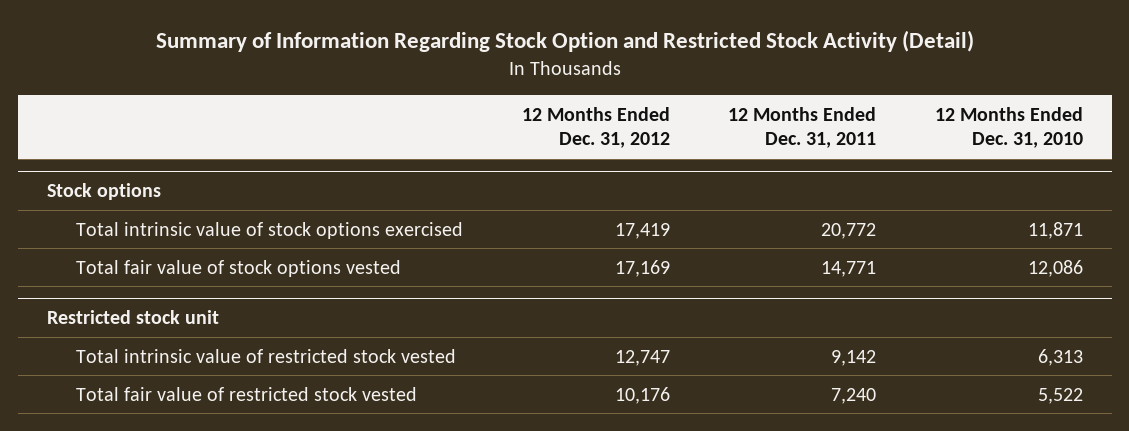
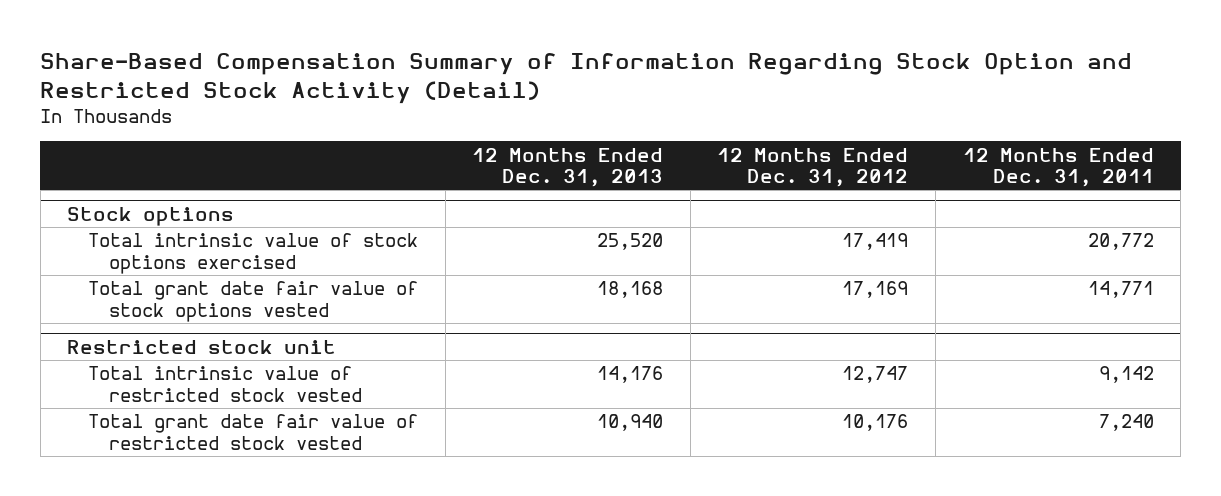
- Summary of Information Regarding Stock Option and Restricted Stock Activity (Detail)
+ Share-Based Compensation Summary of Information Regarding Stock Option and Restricted Stock Activity (Detail)
- | 12 Months Ended Dec. 31, 2012 | 12 Months Ended Dec. 31, 2011 | 12 Months Ended Dec. 31, 2010
+ | 12 Months Ended Dec. 31, 2013 | 12 Months Ended Dec. 31, 2012 | 12 Months Ended Dec. 31, 2011
@ Stock options
- Total fair value of stock options vested | 17,169 | 14,771 | 12,086
+ Total grant date fair value of stock options vested | 18,168 | 17,169 | 14,771
@ Restricted stock unit
- Total fair value of restricted stock vested | 10,176 | 7,240 | 5,522
+ Total grant date fair value of restricted stock vested | 10,940 | 10,176 | 7,240

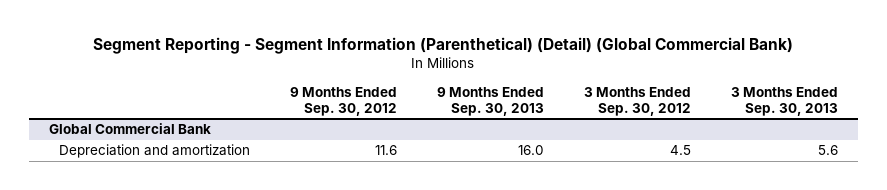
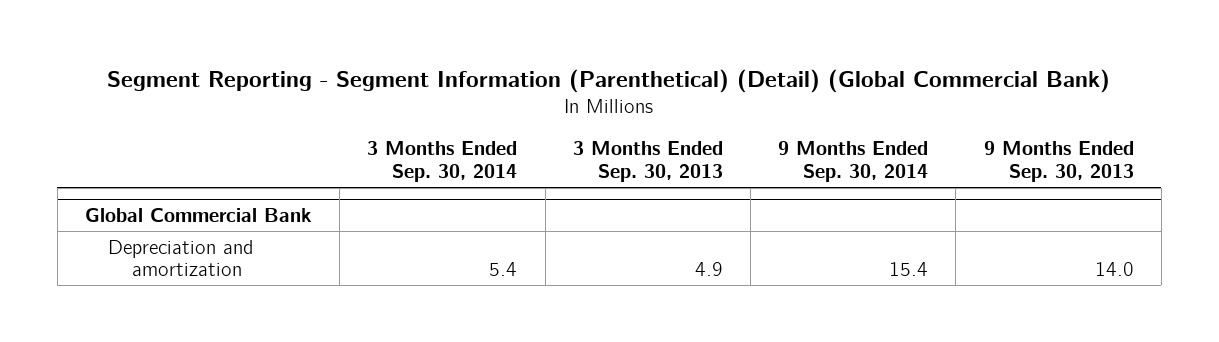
- | 9 Months Ended Sep. 30, 2012 | 9 Months Ended Sep. 30, 2013 | 3 Months Ended Sep. 30, 2012 | 3 Months Ended Sep. 30, 2013
+ | 3 Months Ended Sep. 30, 2014 | 3 Months Ended Sep. 30, 2013 | 9 Months Ended Sep. 30, 2014 | 9 Months Ended Sep. 30, 2013
@ Global Commercial Bank
- Depreciation and amortization | 11.6 | 16.0 | 4.5 | 5.6
+ Depreciation and amortization | 5.4 | 4.9 | 15.4 | 14.0

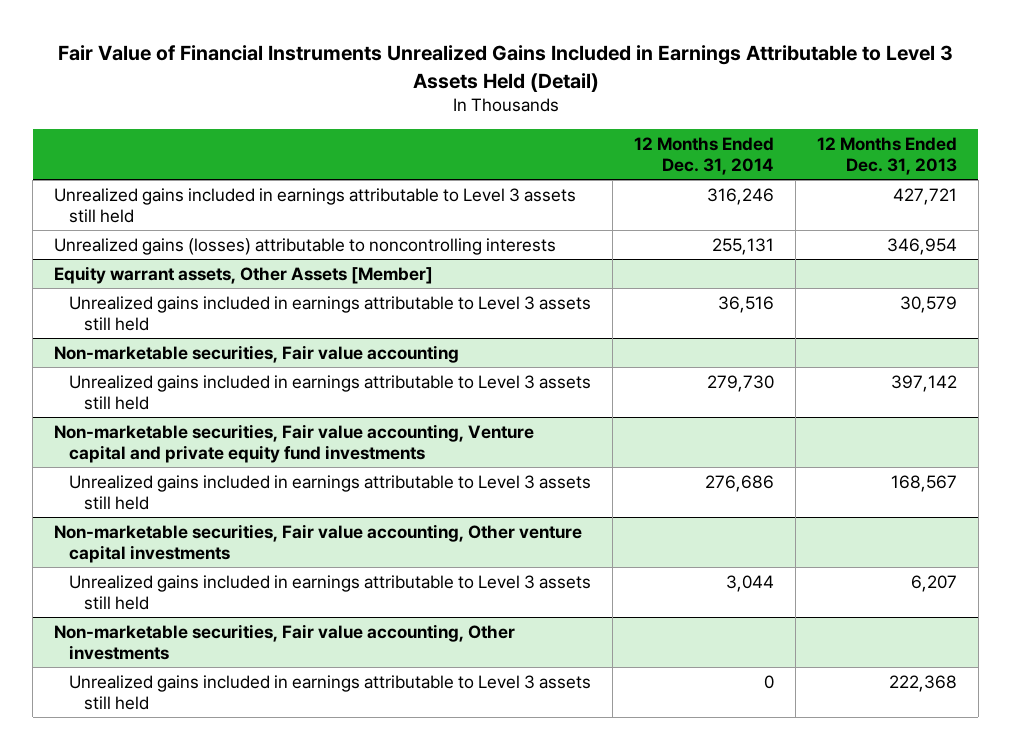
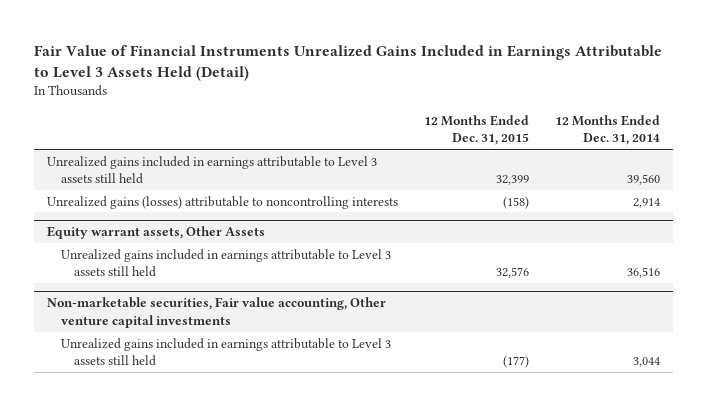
- | 12 Months Ended Dec. 31, 2014 | 12 Months Ended Dec. 31, 2013
+ | 12 Months Ended Dec. 31, 2015 | 12 Months Ended Dec. 31, 2014
- Unrealized gains included in earnings attributable to Level 3 assets still held | 316,246 | 427,721
- Unrealized gains (losses) attributable to noncontrolling interests | 255,131 | 346,954
- Equity warrant assets, Other Assets [Member]
+ Unrealized gains included in earnings attributable to Level 3 assets still held | 32,399 | 39,560
+ Unrealized gains (losses) attributable to noncontrolling interests | (158) | 2,914
+ Equity warrant assets, Other Assets
- Non-marketable securities, Fair value accounting
- Unrealized gains included in earnings attributable to Level 3 assets still held | 279,730 | 397,142
- Non-marketable securities, Fair value accounting, Venture capital and private equity fund investments
- Unrealized gains included in earnings attributable to Level 3 assets still held | 276,686 | 168,567
- Non-marketable securities, Fair value accounting, Other investments
- Unrealized gains included in earnings attributable to Level 3 assets still held | 0 | 222,368

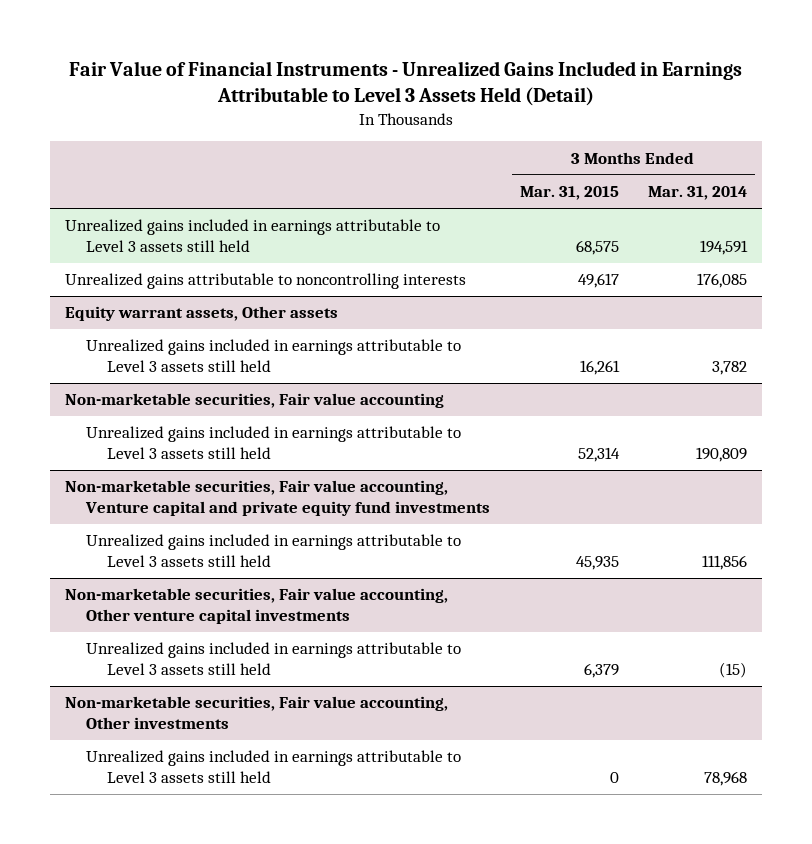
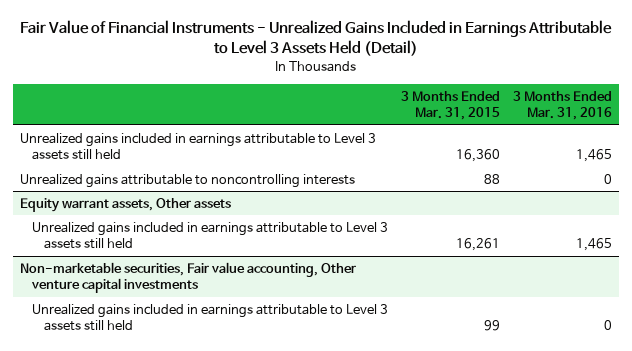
- | 3 Months Ended Mar. 31, 2015 | 3 Months Ended Mar. 31, 2014
+ | 3 Months Ended Mar. 31, 2015 | 3 Months Ended Mar. 31, 2016
- Unrealized gains included in earnings attributable to Level 3 assets still held | 68,575 | 194,591
- Unrealized gains attributable to noncontrolling interests | 49,617 | 176,085
+ Unrealized gains included in earnings attributable to Level 3 assets still held | 16,360 | 1,465
+ Unrealized gains attributable to noncontrolling interests | 88 | 0
- Non-marketable securities, Fair value accounting
- Unrealized gains included in earnings attributable to Level 3 assets still held | 52,314 | 190,809
- Non-marketable securities, Fair value accounting, Venture capital and private equity fund investments
- Unrealized gains included in earnings attributable to Level 3 assets still held | 45,935 | 111,856
@ Non-marketable securities, Fair value accounting, Other venture capital investments
- Unrealized gains included in earnings attributable to Level 3 assets still held | 6,379 | (15)
- Non-marketable securities, Fair value accounting, Other investments
- Unrealized gains included in earnings attributable to Level 3 assets still held | 0 | 78,968
@ Non-marketable securities, Fair value accounting, Other venture capital investments
+ Unrealized gains included in earnings attributable to Level 3 assets still held | 99 | 0

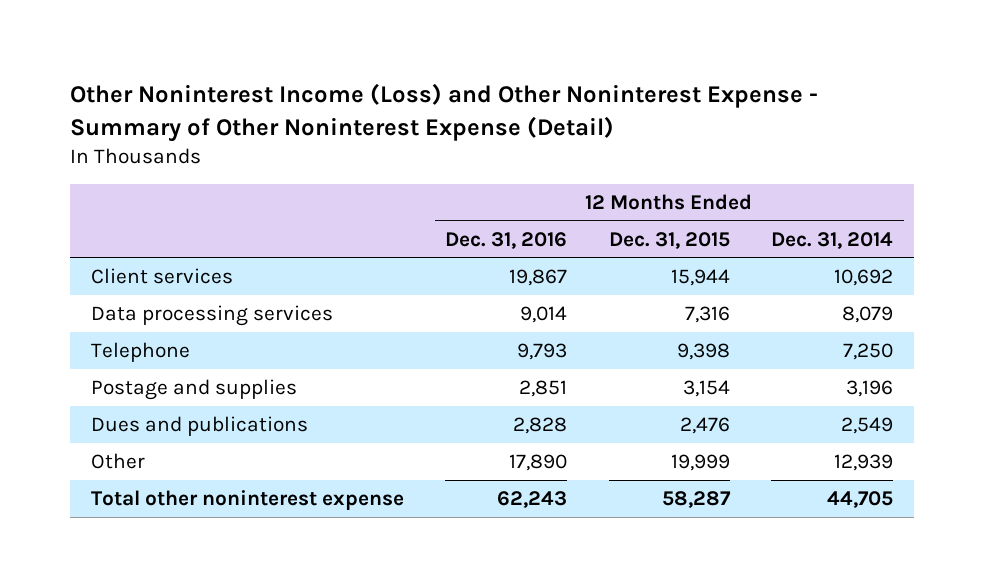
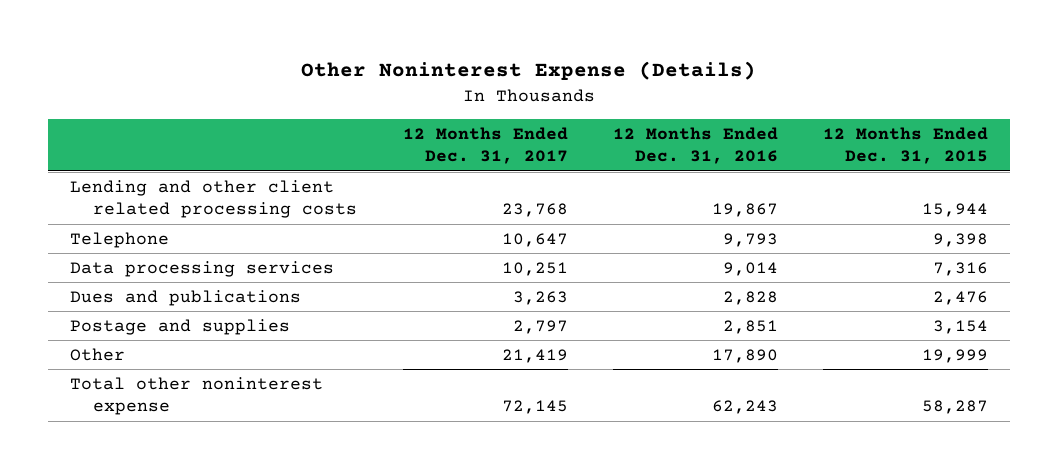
- Other Noninterest Income (Loss) and Other Noninterest Expense - Summary of Other Noninterest Expense (Detail)
+ Other Noninterest Expense (Details)
- | 12 Months Ended Dec. 31, 2016 | 12 Months Ended Dec. 31, 2015 | 12 Months Ended Dec. 31, 2014
+ | 12 Months Ended Dec. 31, 2017 | 12 Months Ended Dec. 31, 2016 | 12 Months Ended Dec. 31, 2015
- Client services | 19,867 | 15,944 | 10,692
+ Lending and other client related processing costs | 23,768 | 19,867 | 15,944
moved down: Data processing services | 10,251 | 9,014 | 7,316
moved down: Postage and supplies | 2,797 | 2,851 | 3,154

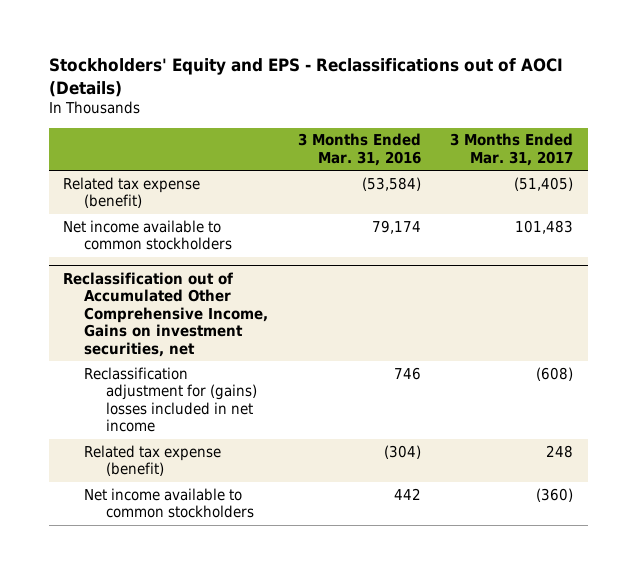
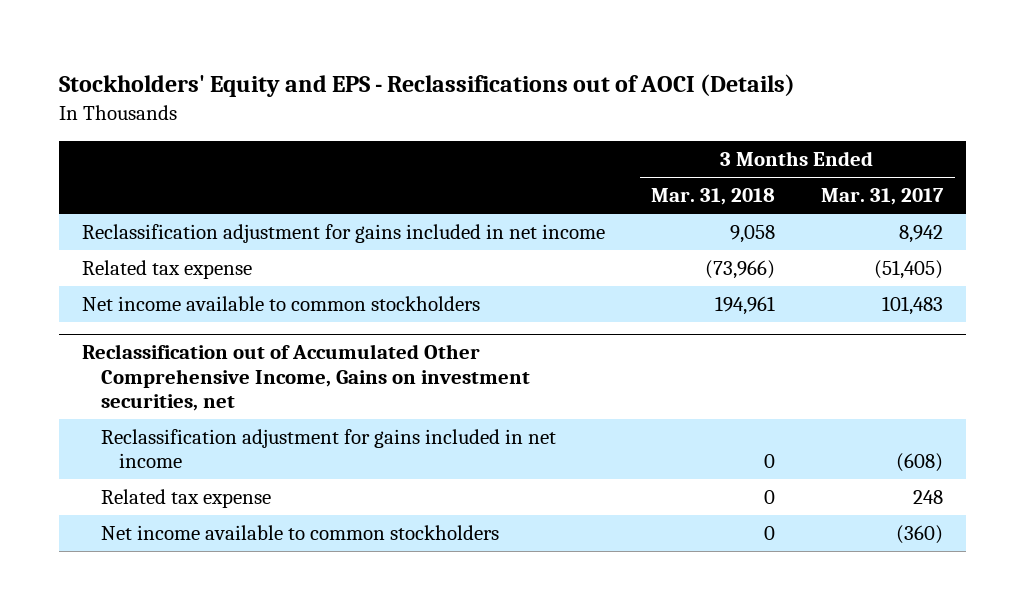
- | 3 Months Ended Mar. 31, 2016 | 3 Months Ended Mar. 31, 2017
+ | 3 Months Ended Mar. 31, 2018 | 3 Months Ended Mar. 31, 2017
- Related tax expense (benefit) | (53,584) | (51,405)
+ Reclassification adjustment for gains included in net income | 9,058 | 8,942
+ Related tax expense | (73,966) | (51,405)
@ Reclassification out of Accumulated Other Comprehensive Income, Gains on investment securities, net
- Reclassification adjustment for (gains) losses included in net income | 746 | (608)
- Related tax expense (benefit) | (304) | 248
+ Reclassification adjustment for gains included in net income | 0 | (608)
+ Related tax expense | 0 | 248

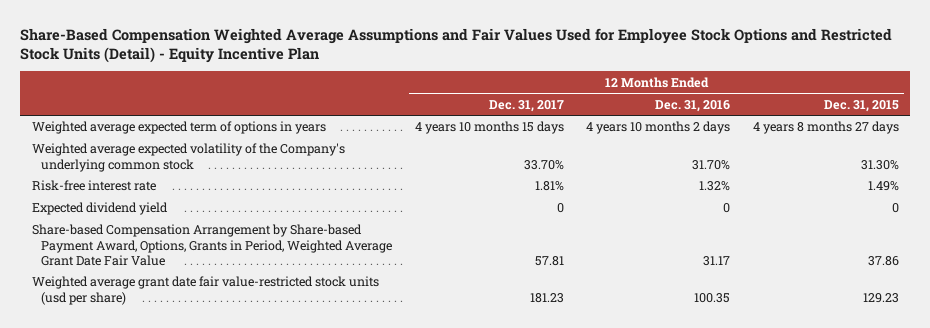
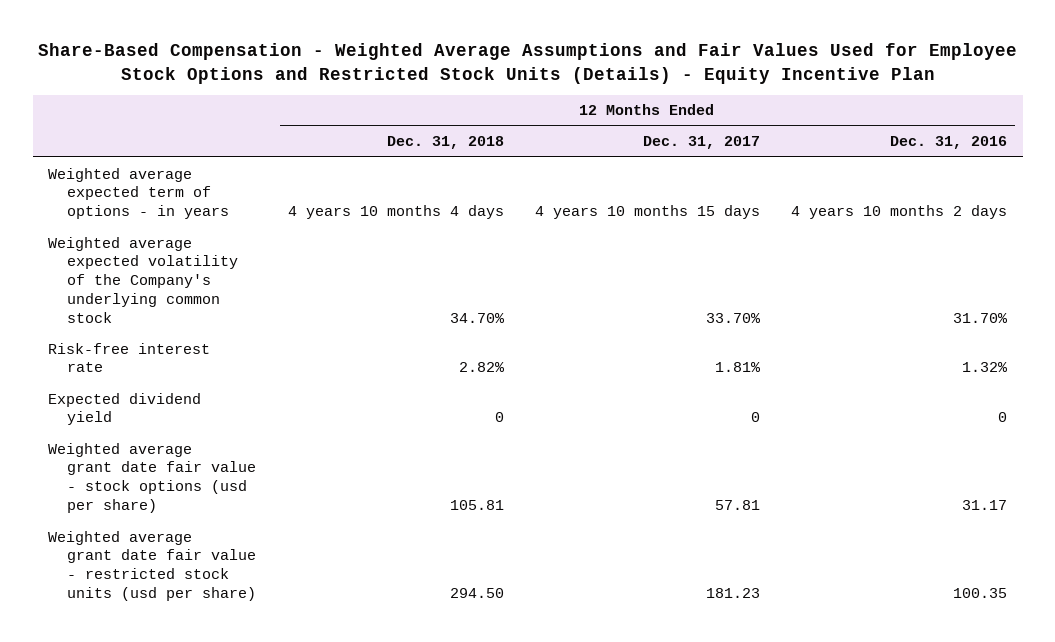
- Share-Based Compensation Weighted Average Assumptions and Fair Values Used for Employee Stock Options and Restricted Stock Units (Detail) - Equity Incentive Plan
+ Share-Based Compensation - Weighted Average Assumptions and Fair Values Used for Employee Stock Options and Restricted Stock Units (Details) - Equity Incentive Plan
- | 12 Months Ended Dec. 31, 2017 | 12 Months Ended Dec. 31, 2016 | 12 Months Ended Dec. 31, 2015
+ | 12 Months Ended Dec. 31, 2018 | 12 Months Ended Dec. 31, 2017 | 12 Months Ended Dec. 31, 2016
- Weighted average expected term of options in years | 4 years 10 months 15 days | 4 years 10 months 2 days | 4 years 8 months 27 days
+ Weighted average expected term of options - in years | 4 years 10 months 4 days | 4 years 10 months 15 days | 4 years 10 months 2 days
- Share-based Compensation Arrangement by Share-based Payment Award, Options, Grants in Period, Weighted Average Grant Date Fair Value | 57.81 | 31.17 | 37.86
- Weighted average grant date fair value-restricted stock units (usd per share) | 181.23 | 100.35 | 129.23
+ Weighted average grant date fair value - stock options (usd per share) | 105.81 | 57.81 | 31.17
+ Weighted average grant date fair value - restricted stock units (usd per share) | 294.50 | 181.23 | 100.35

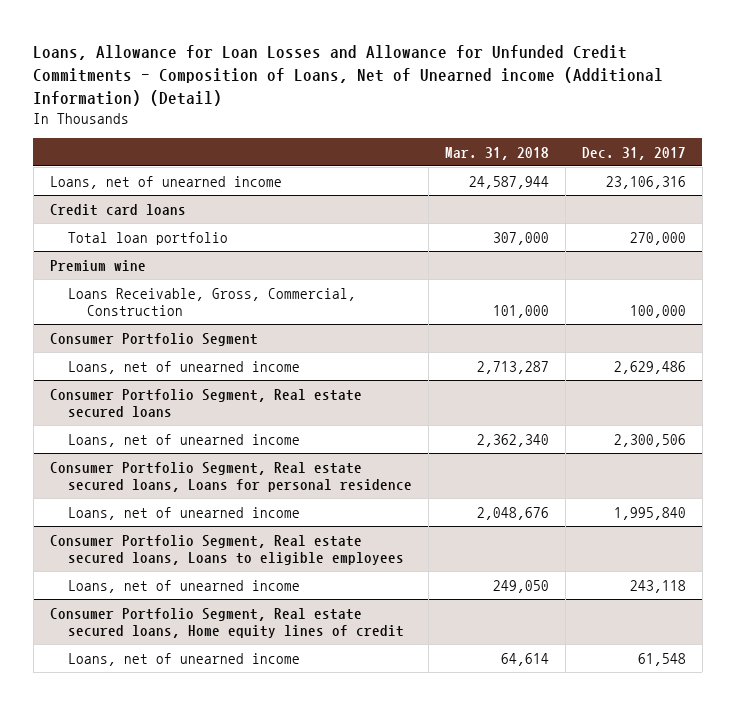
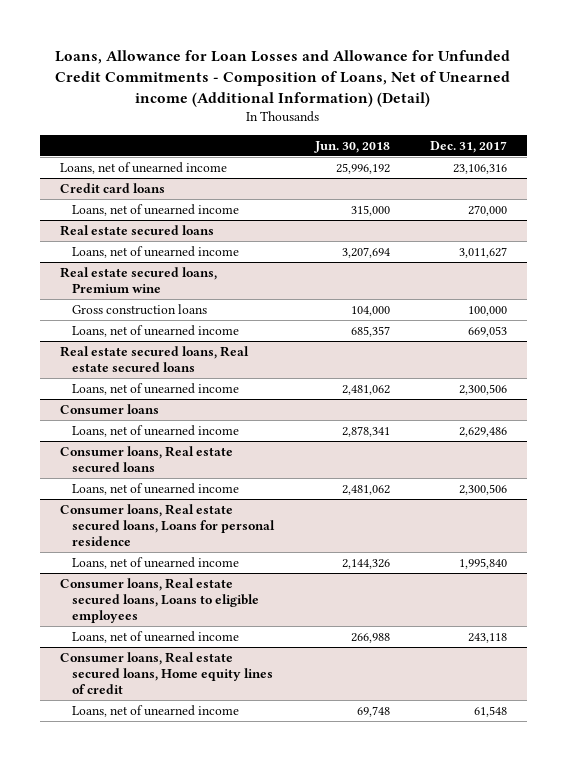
- | Mar. 31, 2018 | Dec. 31, 2017
+ | Jun. 30, 2018 | Dec. 31, 2017
@ Credit card loans
- Total loan portfolio | 307,000 | 270,000
- Premium wine
- Loans Receivable, Gross, Commercial, Construction | 101,000 | 100,000
- Consumer Portfolio Segment
@ Credit card loans
+ Loans, net of unearned income | 315,000 | 270,000
+ Real estate secured loans
+ Loans, net of unearned income | 3,207,694 | 3,011,627
+ Real estate secured loans, Premium wine
+ Gross construction loans | 104,000 | 100,000
+ Loans, net of unearned income | 685,357 | 669,053
+ Real estate secured loans, Real estate secured loans
+ Loans, net of unearned income | 2,481,062 | 2,300,506
+ Consumer loans
- Consumer Portfolio Segment, Real estate secured loans
+ Consumer loans, Real estate secured loans
- Consumer Portfolio Segment, Real estate secured loans, Loans for personal residence
+ Consumer loans, Real estate secured loans, Loans for personal residence
- Consumer Portfolio Segment, Real estate secured loans, Loans to eligible employees
+ Consumer loans, Real estate secured loans, Loans to eligible employees
- Consumer Portfolio Segment, Real estate secured loans, Home equity lines of credit
+ Consumer loans, Real estate secured loans, Home equity lines of credit

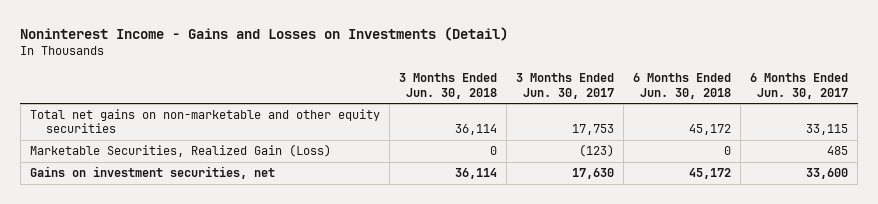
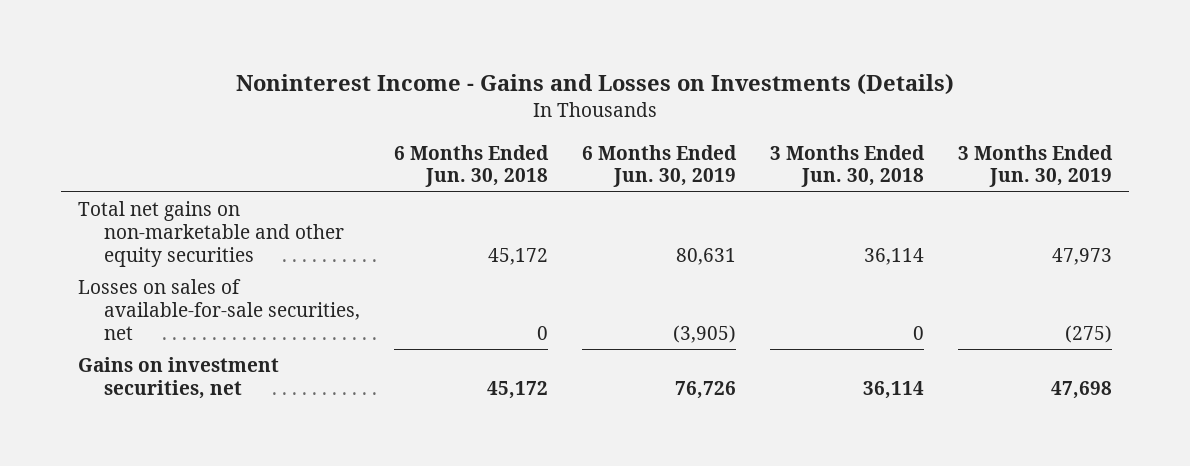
- Noninterest Income - Gains and Losses on Investments (Detail)
+ Noninterest Income - Gains and Losses on Investments (Details)
- | 3 Months Ended Jun. 30, 2018 | 3 Months Ended Jun. 30, 2017 | 6 Months Ended Jun. 30, 2018 | 6 Months Ended Jun. 30, 2017
+ | 6 Months Ended Jun. 30, 2018 | 6 Months Ended Jun. 30, 2019 | 3 Months Ended Jun. 30, 2018 | 3 Months Ended Jun. 30, 2019
- Marketable Securities, Realized Gain (Loss) | 0 | (123) | 0 | 485
+ Losses on sales of available-for-sale securities, net | 0 | (3,905) | 0 | (275)

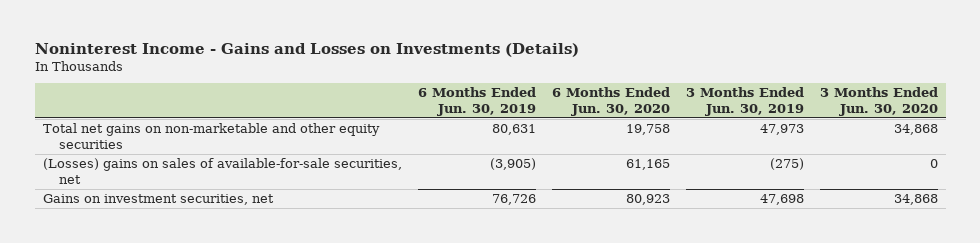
- | 6 Months Ended Jun. 30, 2018 | 6 Months Ended Jun. 30, 2019 | 3 Months Ended Jun. 30, 2018 | 3 Months Ended Jun. 30, 2019
+ | 6 Months Ended Jun. 30, 2019 | 6 Months Ended Jun. 30, 2020 | 3 Months Ended Jun. 30, 2019 | 3 Months Ended Jun. 30, 2020
- Losses on sales of available-for-sale securities, net | 0 | (3,905) | 0 | (275)
+ (Losses) gains on sales of available-for-sale securities, net | (3,905) | 61,165 | (275) | 0

